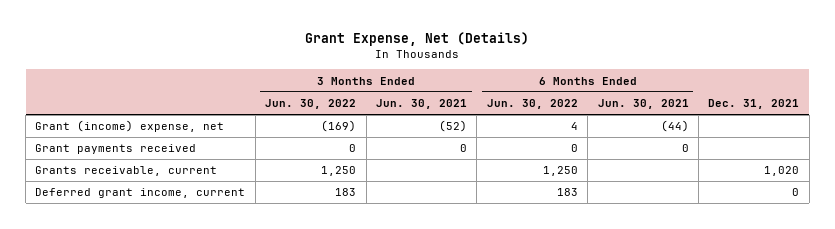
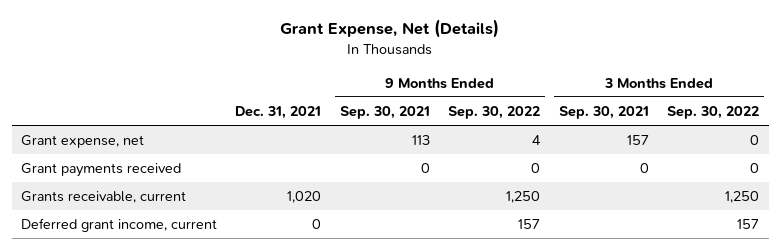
- | 3 Months Ended Jun. 30, 2022 | 3 Months Ended Jun. 30, 2021 | 6 Months Ended Jun. 30, 2022 | 6 Months Ended Jun. 30, 2021 | Dec. 31, 2021
+ | Dec. 31, 2021 | 9 Months Ended Sep. 30, 2021 | 9 Months Ended Sep. 30, 2022 | 3 Months Ended Sep. 30, 2021 | 3 Months Ended Sep. 30, 2022
- Grant (income) expense, net | (169) | (52) | 4 | (44) |
+ Grant expense, net | | 113 | 4 | 157 | 0

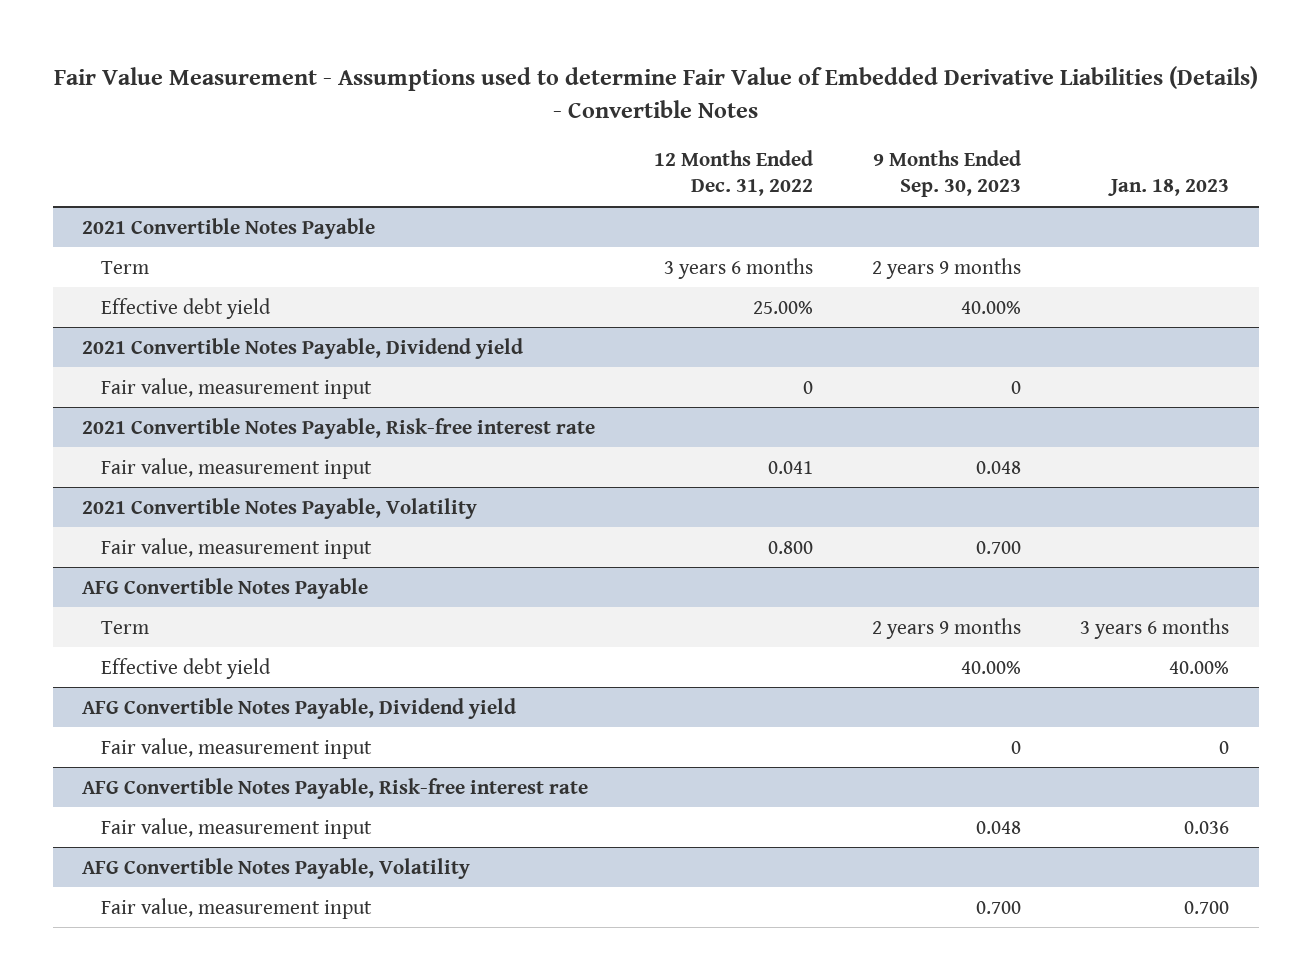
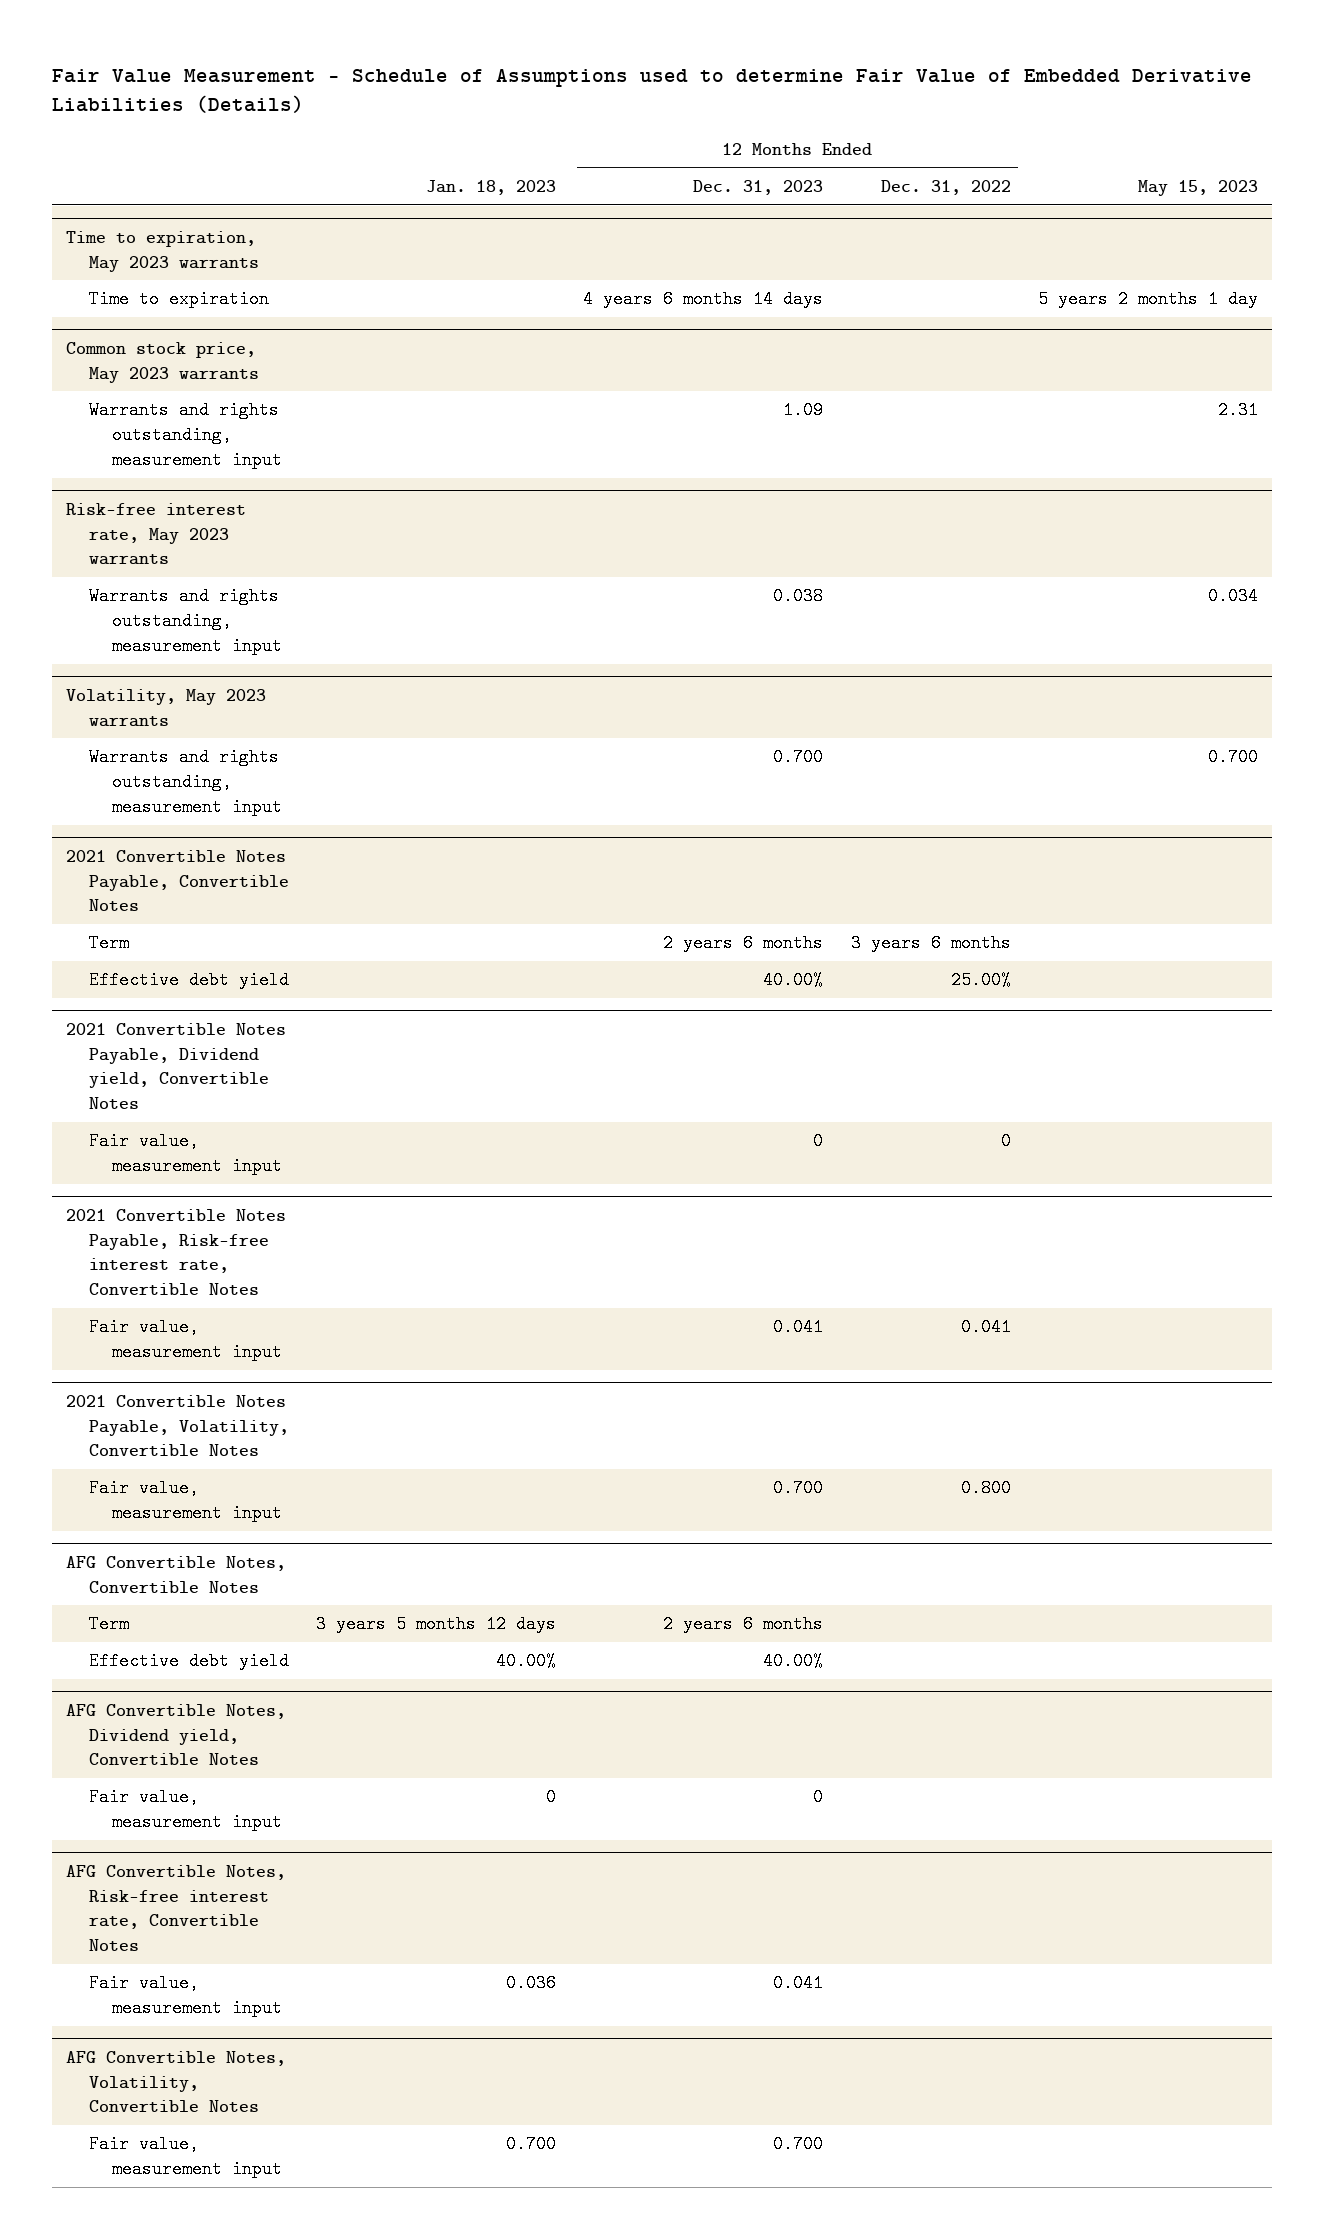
- Fair Value Measurement - Assumptions used to determine Fair Value of Embedded Derivative Liabilities (Details) - Convertible Notes
+ Fair Value Measurement - Schedule of Assumptions used to determine Fair Value of Embedded Derivative Liabilities (Details)
- | 12 Months Ended Dec. 31, 2022 | 9 Months Ended Sep. 30, 2023 | Jan. 18, 2023
+ | Jan. 18, 2023 | 12 Months Ended Dec. 31, 2023 | 12 Months Ended Dec. 31, 2022 | May 15, 2023
- 2021 Convertible Notes Payable
+ Time to expiration, May 2023 warrants
+ Time to expiration | | 4 years 6 months 14 days | | 5 years 2 months 1 day
+ Common stock price, May 2023 warrants
+ Warrants and rights outstanding, measurement input | | 1.09 | | 2.31
+ Risk-free interest rate, May 2023 warrants
+ Warrants and rights outstanding, measurement input | | 0.038 | | 0.034
+ Volatility, May 2023 warrants
+ Warrants and rights outstanding, measurement input | | 0.700 | | 0.700
+ 2021 Convertible Notes Payable, Convertible Notes
- 2021 Convertible Notes Payable, Dividend yield
+ 2021 Convertible Notes Payable, Dividend yield, Convertible Notes
- 2021 Convertible Notes Payable, Risk-free interest rate
+ 2021 Convertible Notes Payable, Risk-free interest rate, Convertible Notes
- 2021 Convertible Notes Payable, Volatility
+ 2021 Convertible Notes Payable, Volatility, Convertible Notes
- AFG Convertible Notes Payable
- Term | | 2 years 9 months | 3 years 6 months
+ AFG Convertible Notes, Convertible Notes
+ Term | 3 years 5 months 12 days | 2 years 6 months | |
- AFG Convertible Notes Payable, Dividend yield
+ AFG Convertible Notes, Dividend yield, Convertible Notes
- AFG Convertible Notes Payable, Risk-free interest rate
+ AFG Convertible Notes, Risk-free interest rate, Convertible Notes
- AFG Convertible Notes Payable, Volatility
+ AFG Convertible Notes, Volatility, Convertible Notes

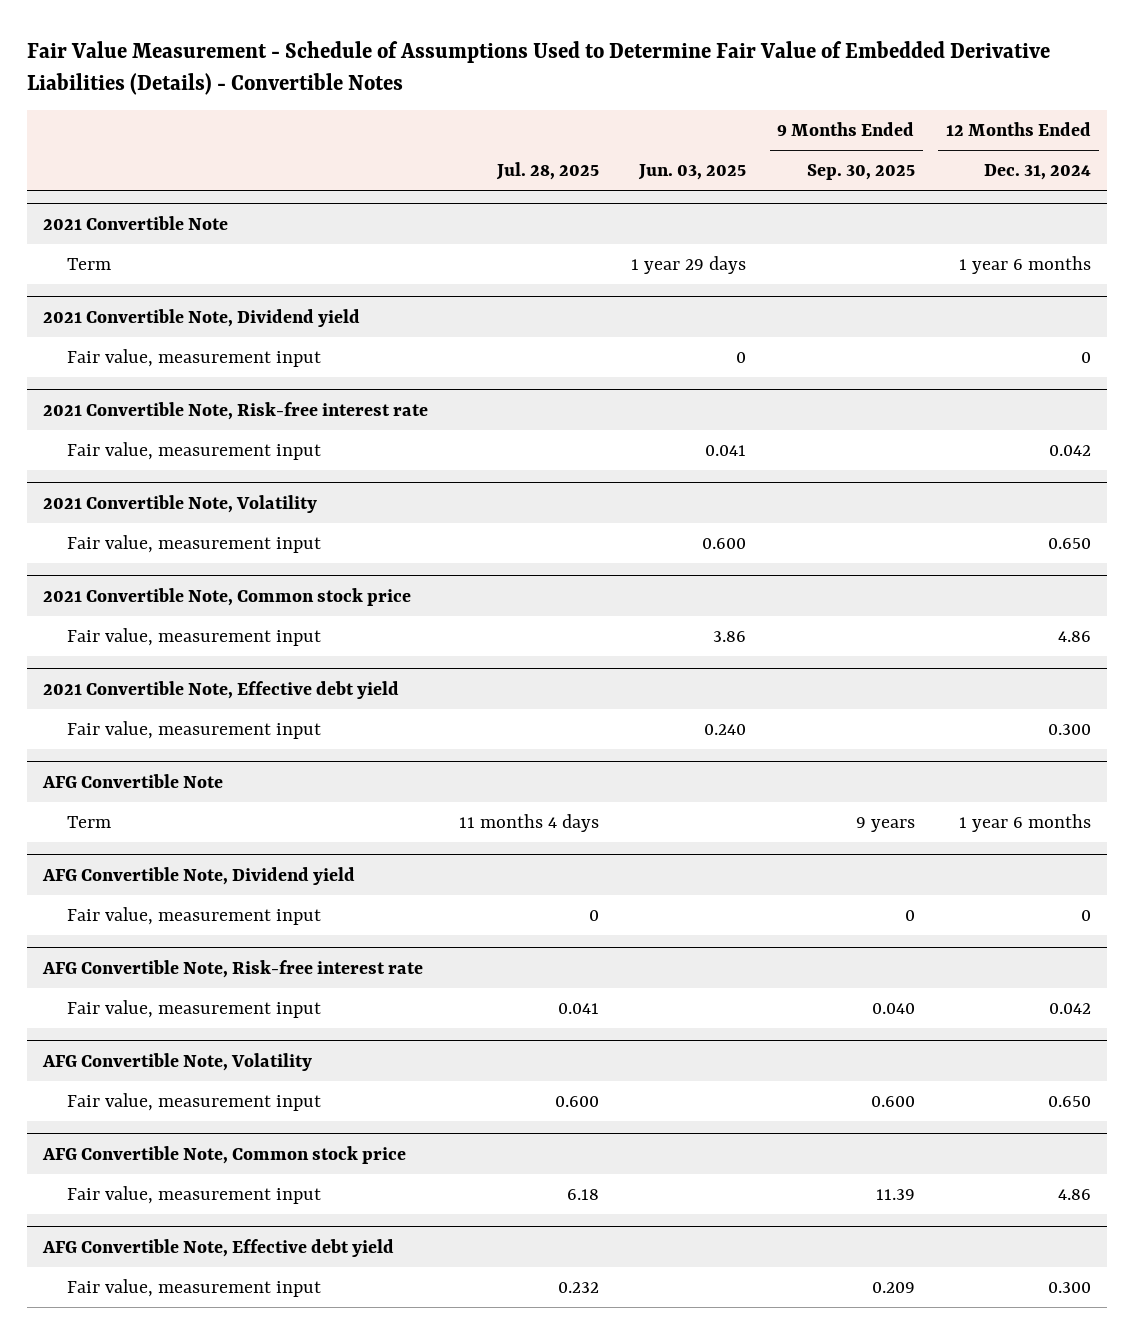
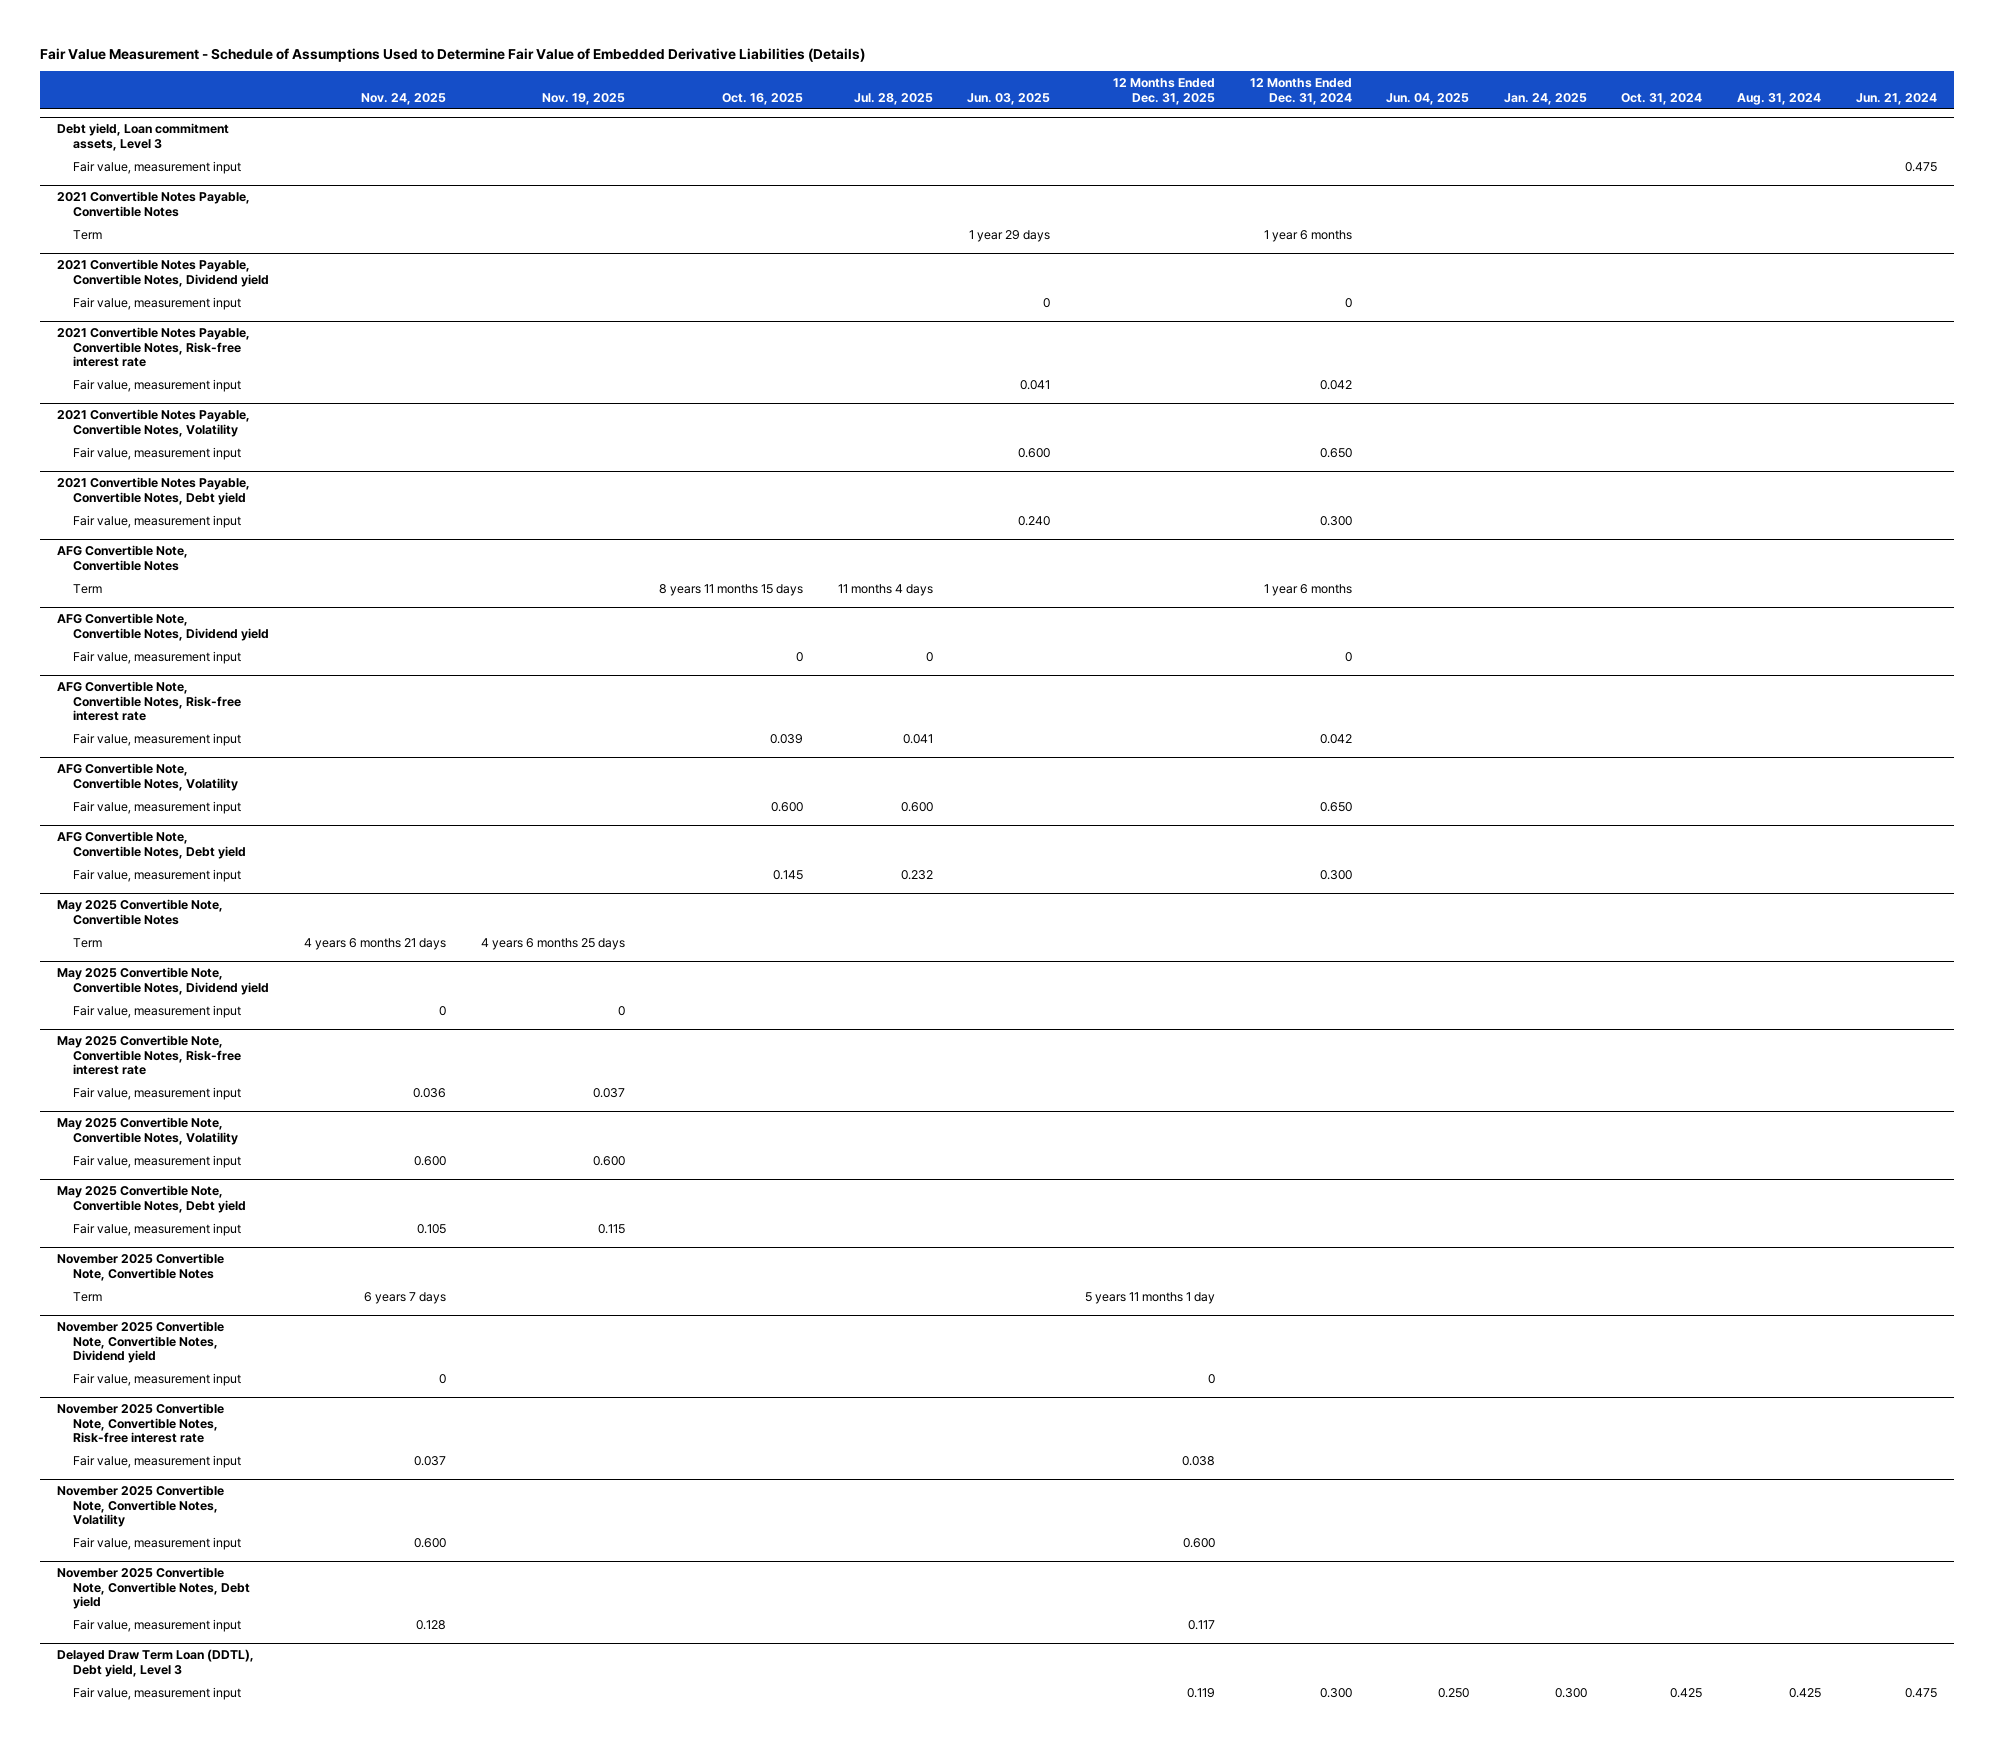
- Fair Value Measurement - Schedule of Assumptions Used to Determine Fair Value of Embedded Derivative Liabilities (Details) - Convertible Notes
+ Fair Value Measurement - Schedule of Assumptions Used to Determine Fair Value of Embedded Derivative Liabilities (Details)
- | Jul. 28, 2025 | Jun. 03, 2025 | 9 Months Ended Sep. 30, 2025 | 12 Months Ended Dec. 31, 2024
+ | Nov. 24, 2025 | Nov. 19, 2025 | Oct. 16, 2025 | Jul. 28, 2025 | Jun. 03, 2025 | 12 Months Ended Dec. 31, 2025 | 12 Months Ended Dec. 31, 2024 | Jun. 04, 2025 | Jan. 24, 2025 | Oct. 31, 2024 | Aug. 31, 2024 | Jun. 21, 2024
- 2021 Convertible Note
+ Debt yield, Loan commitment assets, Level 3
+ Fair value, measurement input | | | | | | | | | | | | 0.475
+ 2021 Convertible Notes Payable, Convertible Notes
- 2021 Convertible Note, Dividend yield
+ 2021 Convertible Notes Payable, Convertible Notes, Dividend yield
- 2021 Convertible Note, Risk-free interest rate
+ 2021 Convertible Notes Payable, Convertible Notes, Risk-free interest rate
- 2021 Convertible Note, Volatility
+ 2021 Convertible Notes Payable, Convertible Notes, Volatility
- 2021 Convertible Note, Common stock price
- Fair value, measurement input | | 3.86 | | 4.86
- 2021 Convertible Note, Effective debt yield
+ 2021 Convertible Notes Payable, Convertible Notes, Debt yield
- AFG Convertible Note
+ AFG Convertible Note, Convertible Notes
- AFG Convertible Note, Dividend yield
+ AFG Convertible Note, Convertible Notes, Dividend yield
- AFG Convertible Note, Risk-free interest rate
+ AFG Convertible Note, Convertible Notes, Risk-free interest rate
- AFG Convertible Note, Volatility
+ AFG Convertible Note, Convertible Notes, Volatility
- AFG Convertible Note, Common stock price
- Fair value, measurement input | 6.18 | | 11.39 | 4.86
- AFG Convertible Note, Effective debt yield
+ AFG Convertible Note, Convertible Notes, Debt yield
+ May 2025 Convertible Note, Convertible Notes
+ Term | 4 years 6 months 21 days | 4 years 6 months 25 days | | | | | | | | | |
+ May 2025 Convertible Note, Convertible Notes, Dividend yield
+ Fair value, measurement input | 0 | 0 | | | | | | | | | |
+ May 2025 Convertible Note, Convertible Notes, Risk-free interest rate
+ Fair value, measurement input | 0.036 | 0.037 | | | | | | | | | |
+ May 2025 Convertible Note, Convertible Notes, Volatility
+ Fair value, measurement input | 0.600 | 0.600 | | | | | | | | | |
+ May 2025 Convertible Note, Convertible Notes, Debt yield
+ Fair value, measurement input | 0.105 | 0.115 | | | | | | | | | |
+ November 2025 Convertible Note, Convertible Notes
+ Term | 6 years 7 days | | | | | 5 years 11 months 1 day | | | | | |
+ November 2025 Convertible Note, Convertible Notes, Dividend yield
+ Fair value, measurement input | 0 | | | | | 0 | | | | | |
+ November 2025 Convertible Note, Convertible Notes, Risk-free interest rate
+ Fair value, measurement input | 0.037 | | | | | 0.038 | | | | | |
+ November 2025 Convertible Note, Convertible Notes, Volatility
+ Fair value, measurement input | 0.600 | | | | | 0.600 | | | | | |
+ November 2025 Convertible Note, Convertible Notes, Debt yield
+ Fair value, measurement input | 0.128 | | | | | 0.117 | | | | | |
+ Delayed Draw Term Loan (DDTL), Debt yield, Level 3
+ Fair value, measurement input | | | | | | 0.119 | 0.300 | 0.250 | 0.300 | 0.425 | 0.425 | 0.475

